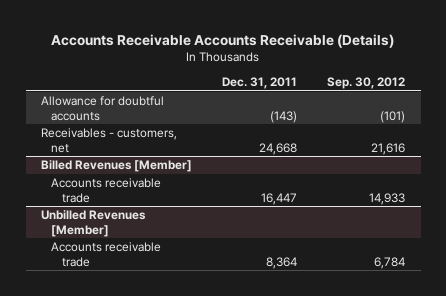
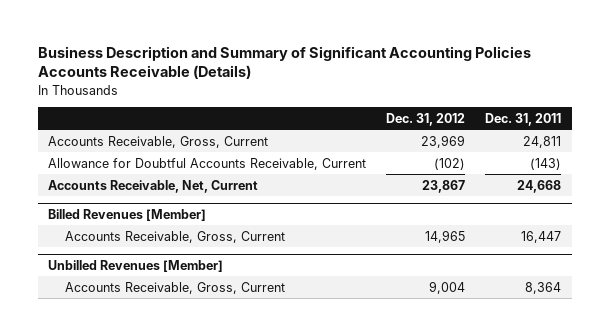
- Accounts Receivable Accounts Receivable (Details)
+ Business Description and Summary of Significant Accounting Policies Accounts Receivable (Details)
- | Dec. 31, 2011 | Sep. 30, 2012
+ | Dec. 31, 2012 | Dec. 31, 2011
- Allowance for doubtful accounts | (143) | (101)
- Receivables - customers, net | 24,668 | 21,616
+ Accounts Receivable, Gross, Current | 23,969 | 24,811
+ Allowance for Doubtful Accounts Receivable, Current | (102) | (143)
+ Accounts Receivable, Net, Current | 23,867 | 24,668
@ Billed Revenues [Member]
- Accounts receivable trade | 16,447 | 14,933
+ Accounts Receivable, Gross, Current | 14,965 | 16,447
@ Unbilled Revenues [Member]
- Accounts receivable trade | 8,364 | 6,784
+ Accounts Receivable, Gross, Current | 9,004 | 8,364

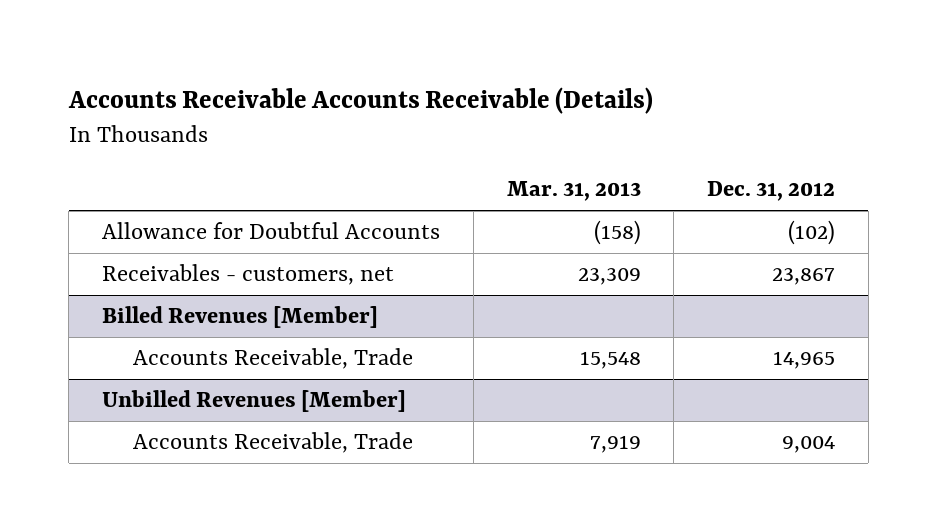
- Business Description and Summary of Significant Accounting Policies Accounts Receivable (Details)
+ Accounts Receivable Accounts Receivable (Details)
- | Dec. 31, 2012 | Dec. 31, 2011
+ | Mar. 31, 2013 | Dec. 31, 2012
- Accounts Receivable, Gross, Current | 23,969 | 24,811
- Allowance for Doubtful Accounts Receivable, Current | (102) | (143)
- Accounts Receivable, Net, Current | 23,867 | 24,668
+ Allowance for Doubtful Accounts | (158) | (102)
+ Receivables - customers, net | 23,309 | 23,867
@ Billed Revenues [Member]
- Accounts Receivable, Gross, Current | 14,965 | 16,447
+ Accounts Receivable, Trade | 15,548 | 14,965
@ Unbilled Revenues [Member]
- Accounts Receivable, Gross, Current | 9,004 | 8,364
+ Accounts Receivable, Trade | 7,919 | 9,004

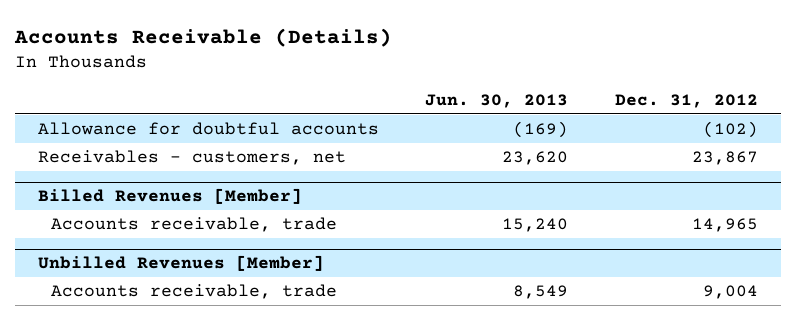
- Accounts Receivable Accounts Receivable (Details)
+ Accounts Receivable (Details)
- | Mar. 31, 2013 | Dec. 31, 2012
+ | Jun. 30, 2013 | Dec. 31, 2012
- Allowance for Doubtful Accounts | (158) | (102)
+ Allowance for doubtful accounts | (169) | (102)
@ Billed Revenues [Member]
- Accounts Receivable, Trade | 15,548 | 14,965
+ Accounts receivable, trade | 15,240 | 14,965
@ Unbilled Revenues [Member]
- Accounts Receivable, Trade | 7,919 | 9,004
+ Accounts receivable, trade | 8,549 | 9,004

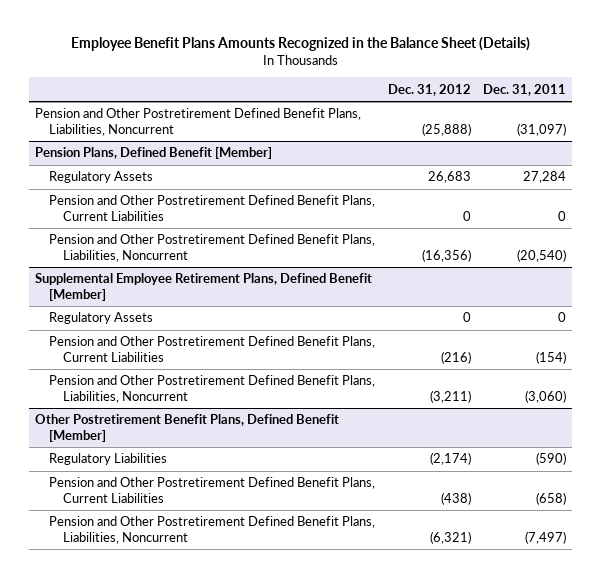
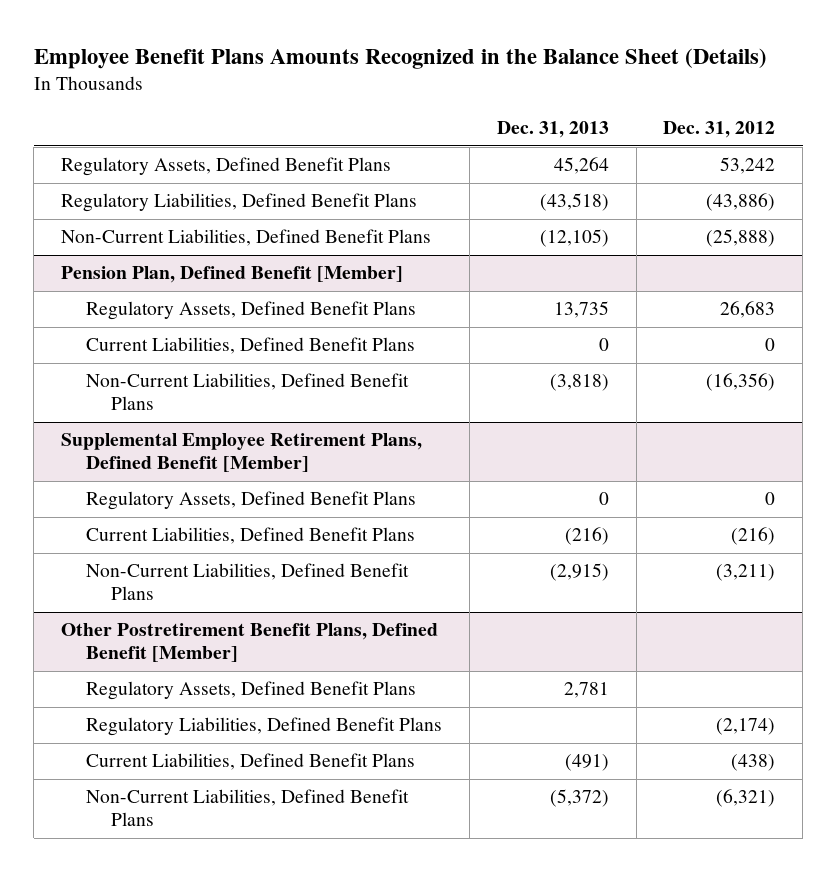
- | Dec. 31, 2012 | Dec. 31, 2011
+ | Dec. 31, 2013 | Dec. 31, 2012
- Pension and Other Postretirement Defined Benefit Plans, Liabilities, Noncurrent | (25,888) | (31,097)
- Pension Plans, Defined Benefit [Member]
- Regulatory Assets | 26,683 | 27,284
- Pension and Other Postretirement Defined Benefit Plans, Current Liabilities | 0 | 0
- Pension and Other Postretirement Defined Benefit Plans, Liabilities, Noncurrent | (16,356) | (20,540)
+ Regulatory Assets, Defined Benefit Plans | 45,264 | 53,242
+ Regulatory Liabilities, Defined Benefit Plans | (43,518) | (43,886)
+ Non-Current Liabilities, Defined Benefit Plans | (12,105) | (25,888)
+ Pension Plan, Defined Benefit [Member]
+ Regulatory Assets, Defined Benefit Plans | 13,735 | 26,683
+ Current Liabilities, Defined Benefit Plans | 0 | 0
+ Non-Current Liabilities, Defined Benefit Plans | (3,818) | (16,356)
@ Supplemental Employee Retirement Plans, Defined Benefit [Member]
- Regulatory Assets | 0 | 0
- Pension and Other Postretirement Defined Benefit Plans, Current Liabilities | (216) | (154)
- Pension and Other Postretirement Defined Benefit Plans, Liabilities, Noncurrent | (3,211) | (3,060)
+ Regulatory Assets, Defined Benefit Plans | 0 | 0
+ Current Liabilities, Defined Benefit Plans | (216) | (216)
+ Non-Current Liabilities, Defined Benefit Plans | (2,915) | (3,211)
@ Other Postretirement Benefit Plans, Defined Benefit [Member]
- Regulatory Liabilities | (2,174) | (590)
- Pension and Other Postretirement Defined Benefit Plans, Current Liabilities | (438) | (658)
- Pension and Other Postretirement Defined Benefit Plans, Liabilities, Noncurrent | (6,321) | (7,497)
+ Regulatory Assets, Defined Benefit Plans | 2,781 |
+ Regulatory Liabilities, Defined Benefit Plans | | (2,174)
+ Current Liabilities, Defined Benefit Plans | (491) | (438)
+ Non-Current Liabilities, Defined Benefit Plans | (5,372) | (6,321)

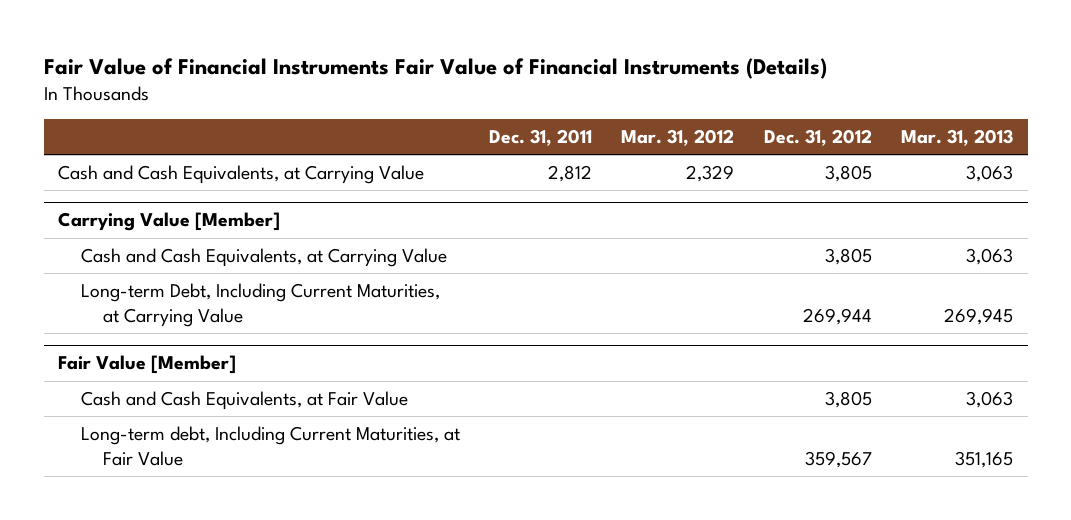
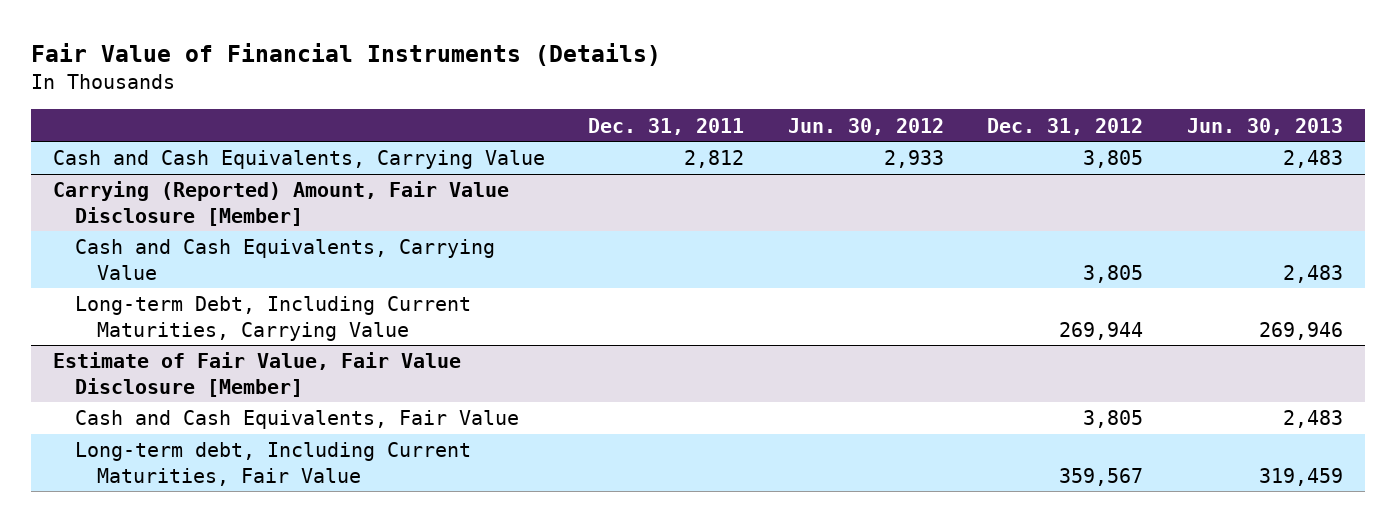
- Fair Value of Financial Instruments Fair Value of Financial Instruments (Details)
+ Fair Value of Financial Instruments (Details)
- | Dec. 31, 2011 | Mar. 31, 2012 | Dec. 31, 2012 | Mar. 31, 2013
+ | Dec. 31, 2011 | Jun. 30, 2012 | Dec. 31, 2012 | Jun. 30, 2013
- Cash and Cash Equivalents, at Carrying Value | 2,812 | 2,329 | 3,805 | 3,063
- Carrying Value [Member]
- Cash and Cash Equivalents, at Carrying Value | | | 3,805 | 3,063
- Long-term Debt, Including Current Maturities, at Carrying Value | | | 269,944 | 269,945
- Fair Value [Member]
- Cash and Cash Equivalents, at Fair Value | | | 3,805 | 3,063
- Long-term debt, Including Current Maturities, at Fair Value | | | 359,567 | 351,165
+ Cash and Cash Equivalents, Carrying Value | 2,812 | 2,933 | 3,805 | 2,483
+ Carrying (Reported) Amount, Fair Value Disclosure [Member]
+ Cash and Cash Equivalents, Carrying Value | | | 3,805 | 2,483
+ Long-term Debt, Including Current Maturities, Carrying Value | | | 269,944 | 269,946
+ Estimate of Fair Value, Fair Value Disclosure [Member]
+ Cash and Cash Equivalents, Fair Value | | | 3,805 | 2,483
+ Long-term debt, Including Current Maturities, Fair Value | | | 359,567 | 319,459

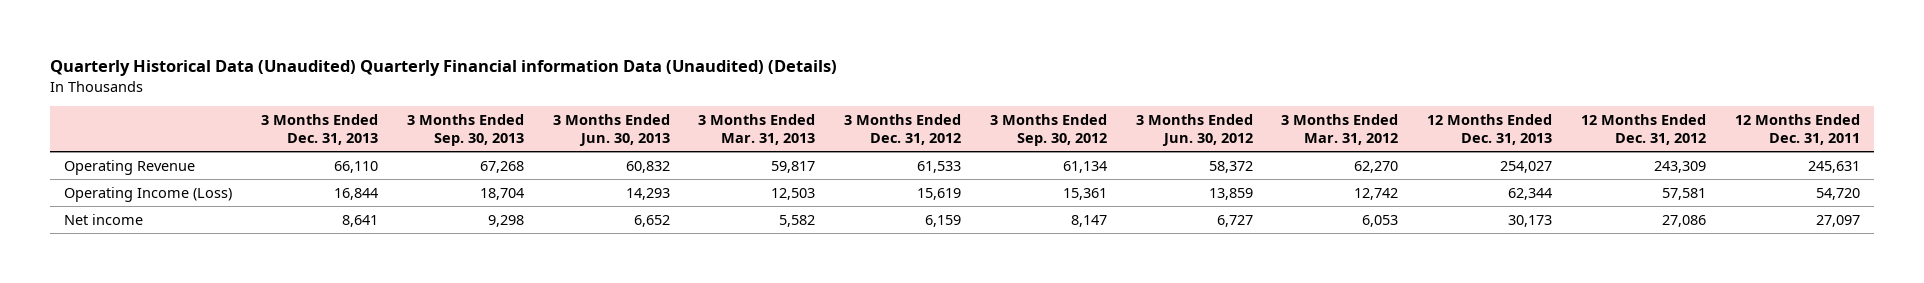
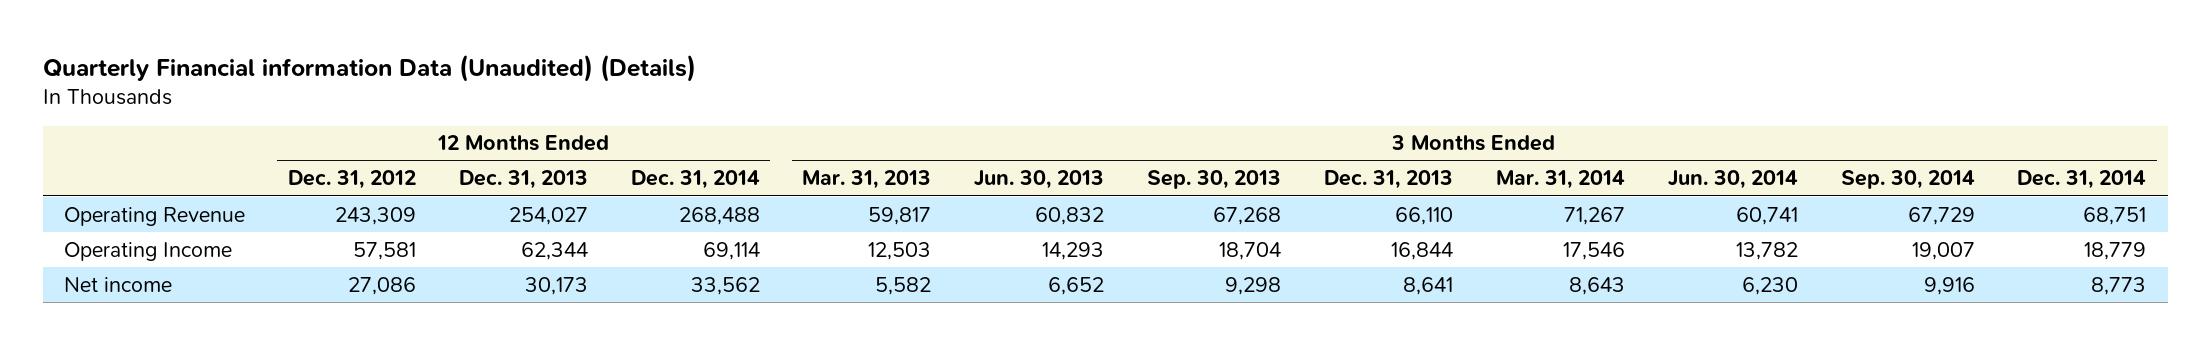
- Quarterly Historical Data (Unaudited) Quarterly Financial information Data (Unaudited) (Details)
+ Quarterly Financial information Data (Unaudited) (Details)
- | 3 Months Ended Dec. 31, 2013 | 3 Months Ended Sep. 30, 2013 | 3 Months Ended Jun. 30, 2013 | 3 Months Ended Mar. 31, 2013 | 3 Months Ended Dec. 31, 2012 | 3 Months Ended Sep. 30, 2012 | 3 Months Ended Jun. 30, 2012 | 3 Months Ended Mar. 31, 2012 | 12 Months Ended Dec. 31, 2013 | 12 Months Ended Dec. 31, 2012 | 12 Months Ended Dec. 31, 2011
+ | 12 Months Ended Dec. 31, 2012 | 12 Months Ended Dec. 31, 2013 | 12 Months Ended Dec. 31, 2014 | 3 Months Ended Mar. 31, 2013 | 3 Months Ended Jun. 30, 2013 | 3 Months Ended Sep. 30, 2013 | 3 Months Ended Dec. 31, 2013 | 3 Months Ended Mar. 31, 2014 | 3 Months Ended Jun. 30, 2014 | 3 Months Ended Sep. 30, 2014 | 3 Months Ended Dec. 31, 2014
- Operating Income (Loss) | 16,844 | 18,704 | 14,293 | 12,503 | 15,619 | 15,361 | 13,859 | 12,742 | 62,344 | 57,581 | 54,720
+ Operating Income | 57,581 | 62,344 | 69,114 | 12,503 | 14,293 | 18,704 | 16,844 | 17,546 | 13,782 | 19,007 | 18,779

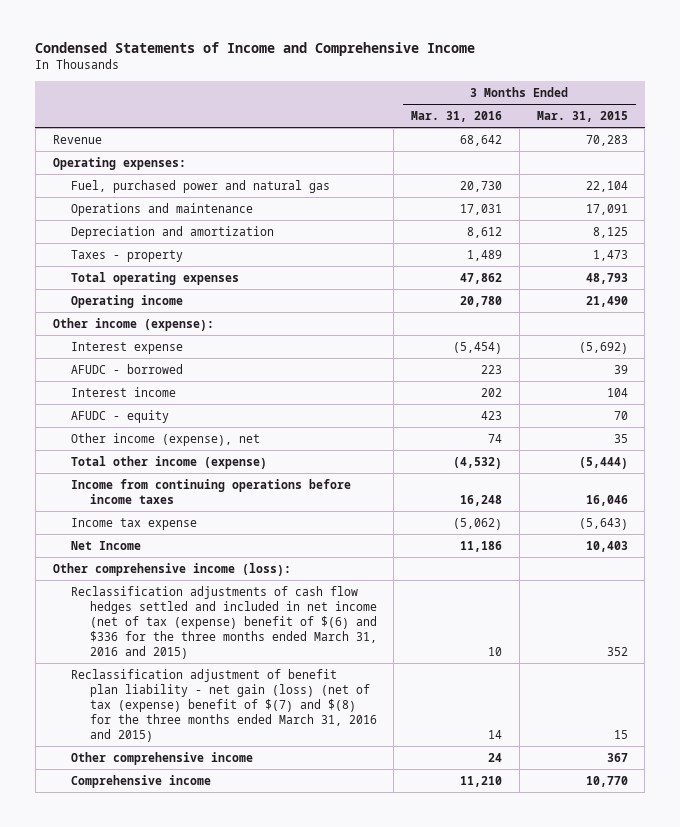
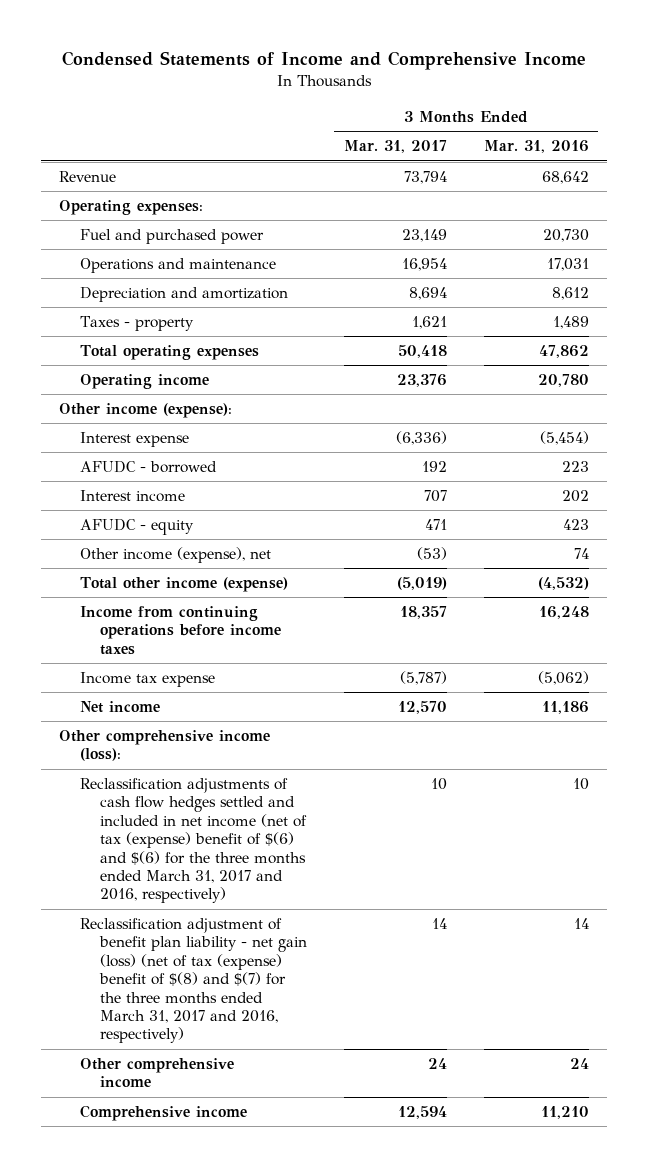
- | 3 Months Ended Mar. 31, 2016 | 3 Months Ended Mar. 31, 2015
+ | 3 Months Ended Mar. 31, 2017 | 3 Months Ended Mar. 31, 2016
- Fuel, purchased power and natural gas | 20,730 | 22,104
+ Fuel and purchased power | 23,149 | 20,730
- Net Income | 11,186 | 10,403
+ Net income | 12,570 | 11,186
- Reclassification adjustments of cash flow hedges settled and included in net income (net of tax (expense) benefit of $(6) and $336 for the three months ended March 31, 2016 and 2015) | 10 | 352
- Reclassification adjustment of benefit plan liability - net gain (loss) (net of tax (expense) benefit of $(7) and $(8) for the three months ended March 31, 2016 and 2015) | 14 | 15
+ Reclassification adjustments of cash flow hedges settled and included in net income (net of tax (expense) benefit of $(6) and $(6) for the three months ended March 31, 2017 and 2016, respectively) | 10 | 10
+ Reclassification adjustment of benefit plan liability - net gain (loss) (net of tax (expense) benefit of $(8) and $(7) for the three months ended March 31, 2017 and 2016, respectively) | 14 | 14

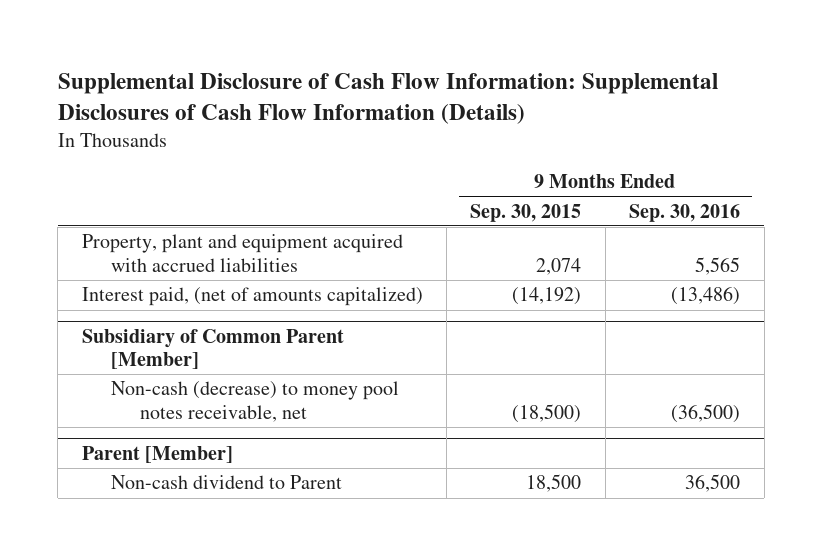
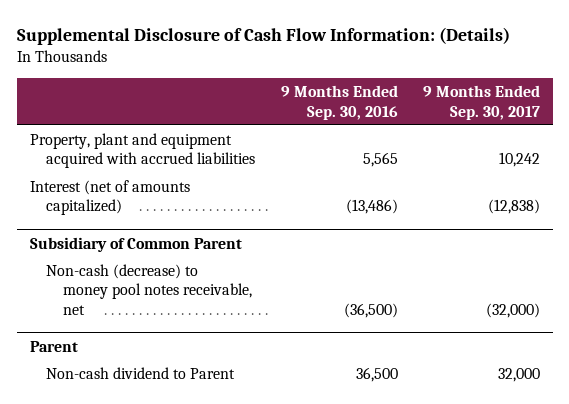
- Supplemental Disclosure of Cash Flow Information: Supplemental Disclosures of Cash Flow Information (Details)
+ Supplemental Disclosure of Cash Flow Information: (Details)
- | 9 Months Ended Sep. 30, 2015 | 9 Months Ended Sep. 30, 2016
+ | 9 Months Ended Sep. 30, 2016 | 9 Months Ended Sep. 30, 2017
- Interest paid, (net of amounts capitalized) | (14,192) | (13,486)
- Subsidiary of Common Parent [Member]
+ Interest (net of amounts capitalized) | (13,486) | (12,838)
+ Subsidiary of Common Parent
- Parent [Member]
+ Parent

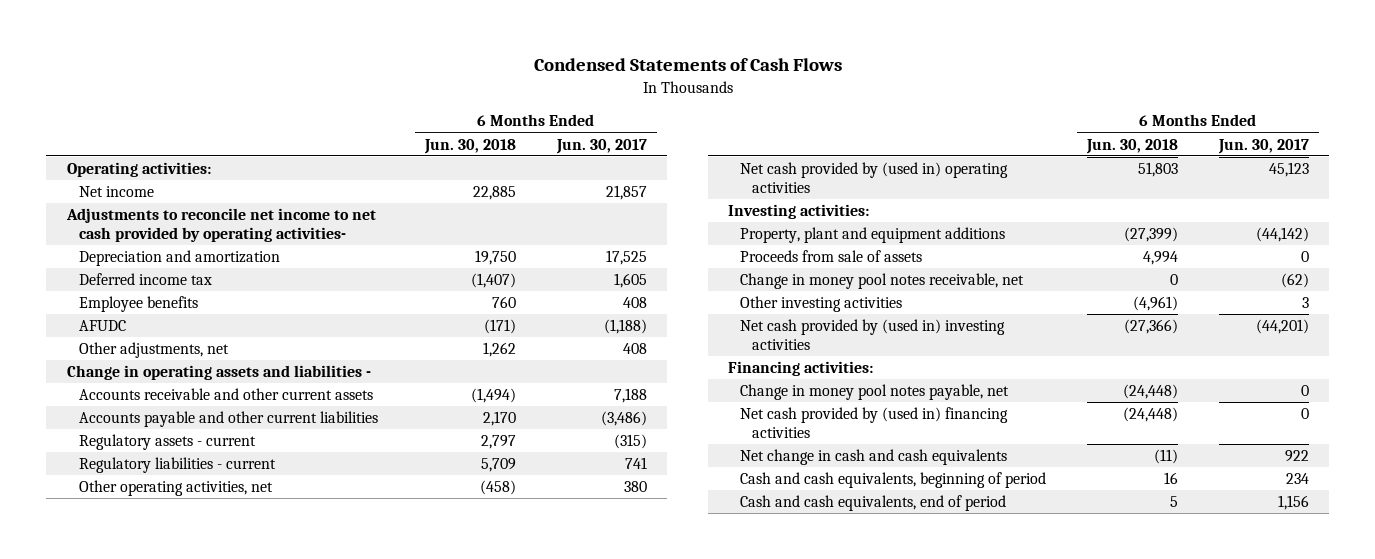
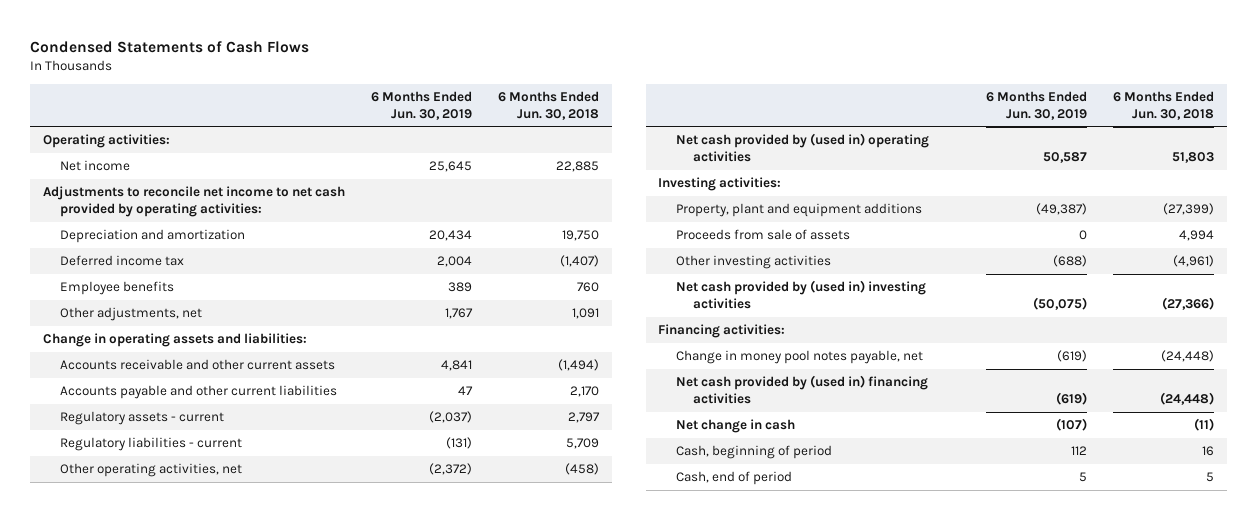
- | 6 Months Ended Jun. 30, 2018 | 6 Months Ended Jun. 30, 2017
+ | 6 Months Ended Jun. 30, 2019 | 6 Months Ended Jun. 30, 2018
- Adjustments to reconcile net income to net cash provided by operating activities-
+ Adjustments to reconcile net income to net cash provided by operating activities:
- AFUDC | (171) | (1,188)
- Other adjustments, net | 1,262 | 408
- Change in operating assets and liabilities -
+ Other adjustments, net | 1,767 | 1,091
+ Change in operating assets and liabilities:
- Change in money pool notes receivable, net | 0 | (62)
- Net change in cash and cash equivalents | (11) | 922
- Cash and cash equivalents, beginning of period | 16 | 234
- Cash and cash equivalents, end of period | 5 | 1,156
+ Net change in cash | (107) | (11)
+ Cash, beginning of period | 112 | 16
+ Cash, end of period | 5 | 5

